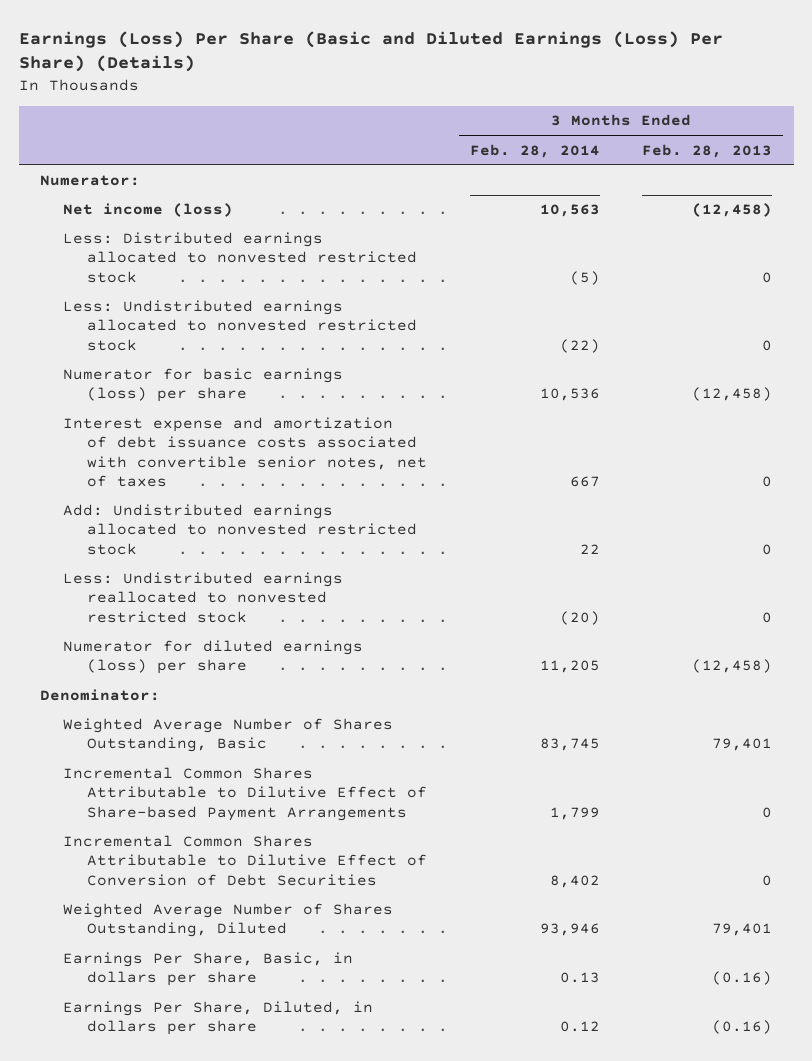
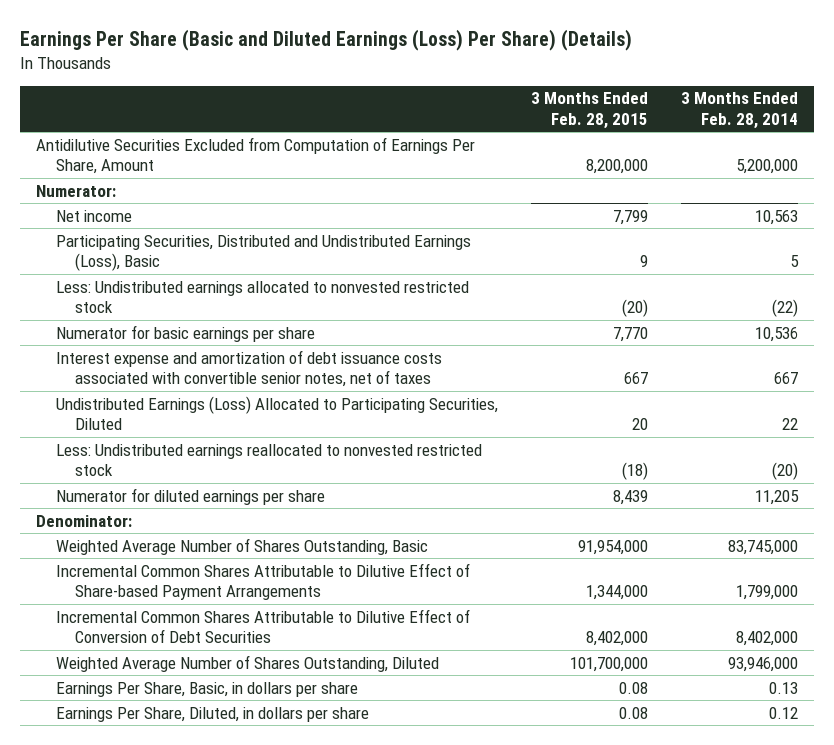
- Earnings (Loss) Per Share (Basic and Diluted Earnings (Loss) Per Share) (Details)
+ Earnings Per Share (Basic and Diluted Earnings (Loss) Per Share) (Details)
- | 3 Months Ended Feb. 28, 2014 | 3 Months Ended Feb. 28, 2013
+ | 3 Months Ended Feb. 28, 2015 | 3 Months Ended Feb. 28, 2014
+ Antidilutive Securities Excluded from Computation of Earnings Per Share, Amount | 8,200,000 | 5,200,000
- Net income (loss) | 10,563 | (12,458)
- Less: Distributed earnings allocated to nonvested restricted stock | (5) | 0
+ Net income | 7,799 | 10,563
+ Participating Securities, Distributed and Undistributed Earnings (Loss), Basic | 9 | 5
- Numerator for basic earnings (loss) per share | 10,536 | (12,458)
+ Numerator for basic earnings per share | 7,770 | 10,536
- Add: Undistributed earnings allocated to nonvested restricted stock | 22 | 0
+ Undistributed Earnings (Loss) Allocated to Participating Securities, Diluted | 20 | 22
- Numerator for diluted earnings (loss) per share | 11,205 | (12,458)
+ Numerator for diluted earnings per share | 8,439 | 11,205
- Weighted Average Number of Shares Outstanding, Basic | 83,745 | 79,401
- Incremental Common Shares Attributable to Dilutive Effect of Share-based Payment Arrangements | 1,799 | 0
- Incremental Common Shares Attributable to Dilutive Effect of Conversion of Debt Securities | 8,402 | 0
- Weighted Average Number of Shares Outstanding, Diluted | 93,946 | 79,401
+ Weighted Average Number of Shares Outstanding, Basic | 91,954,000 | 83,745,000
+ Incremental Common Shares Attributable to Dilutive Effect of Share-based Payment Arrangements | 1,344,000 | 1,799,000
+ Incremental Common Shares Attributable to Dilutive Effect of Conversion of Debt Securities | 8,402,000 | 8,402,000
+ Weighted Average Number of Shares Outstanding, Diluted | 101,700,000 | 93,946,000

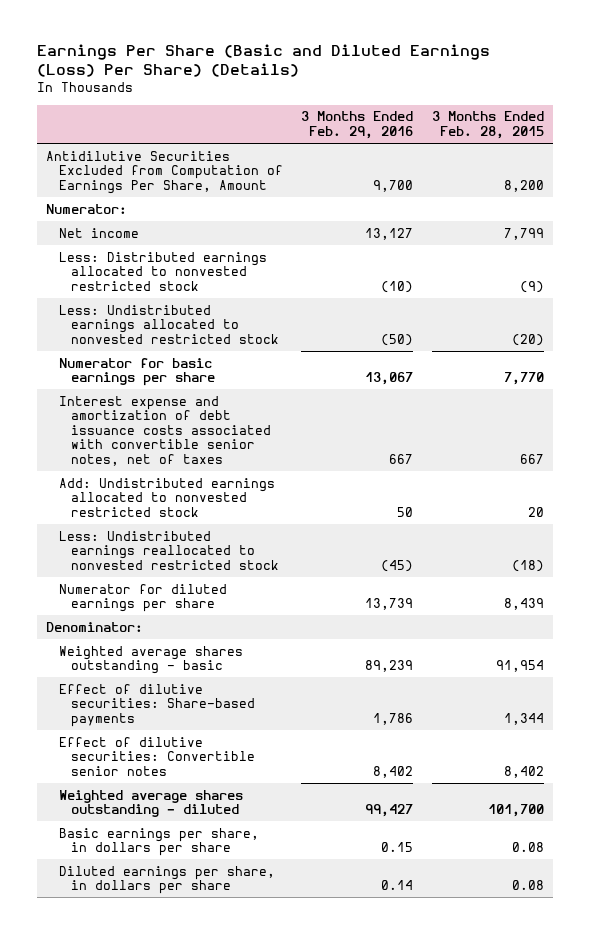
- | 3 Months Ended Feb. 28, 2015 | 3 Months Ended Feb. 28, 2014
+ | 3 Months Ended Feb. 29, 2016 | 3 Months Ended Feb. 28, 2015
- Antidilutive Securities Excluded from Computation of Earnings Per Share, Amount | 8,200,000 | 5,200,000
+ Antidilutive Securities Excluded from Computation of Earnings Per Share, Amount | 9,700 | 8,200
- Participating Securities, Distributed and Undistributed Earnings (Loss), Basic | 9 | 5
+ Less: Distributed earnings allocated to nonvested restricted stock | (10) | (9)
- Undistributed Earnings (Loss) Allocated to Participating Securities, Diluted | 20 | 22
+ Add: Undistributed earnings allocated to nonvested restricted stock | 50 | 20
- Weighted Average Number of Shares Outstanding, Basic | 91,954,000 | 83,745,000
- Incremental Common Shares Attributable to Dilutive Effect of Share-based Payment Arrangements | 1,344,000 | 1,799,000
- Incremental Common Shares Attributable to Dilutive Effect of Conversion of Debt Securities | 8,402,000 | 8,402,000
- Weighted Average Number of Shares Outstanding, Diluted | 101,700,000 | 93,946,000
- Earnings Per Share, Basic, in dollars per share | 0.08 | 0.13
- Earnings Per Share, Diluted, in dollars per share | 0.08 | 0.12
+ Weighted average shares outstanding - basic | 89,239 | 91,954
+ Effect of dilutive securities: Share-based payments | 1,786 | 1,344
+ Effect of dilutive securities: Convertible senior notes | 8,402 | 8,402
+ Weighted average shares outstanding - diluted | 99,427 | 101,700
+ Basic earnings per share, in dollars per share | 0.15 | 0.08
+ Diluted earnings per share, in dollars per share | 0.14 | 0.08

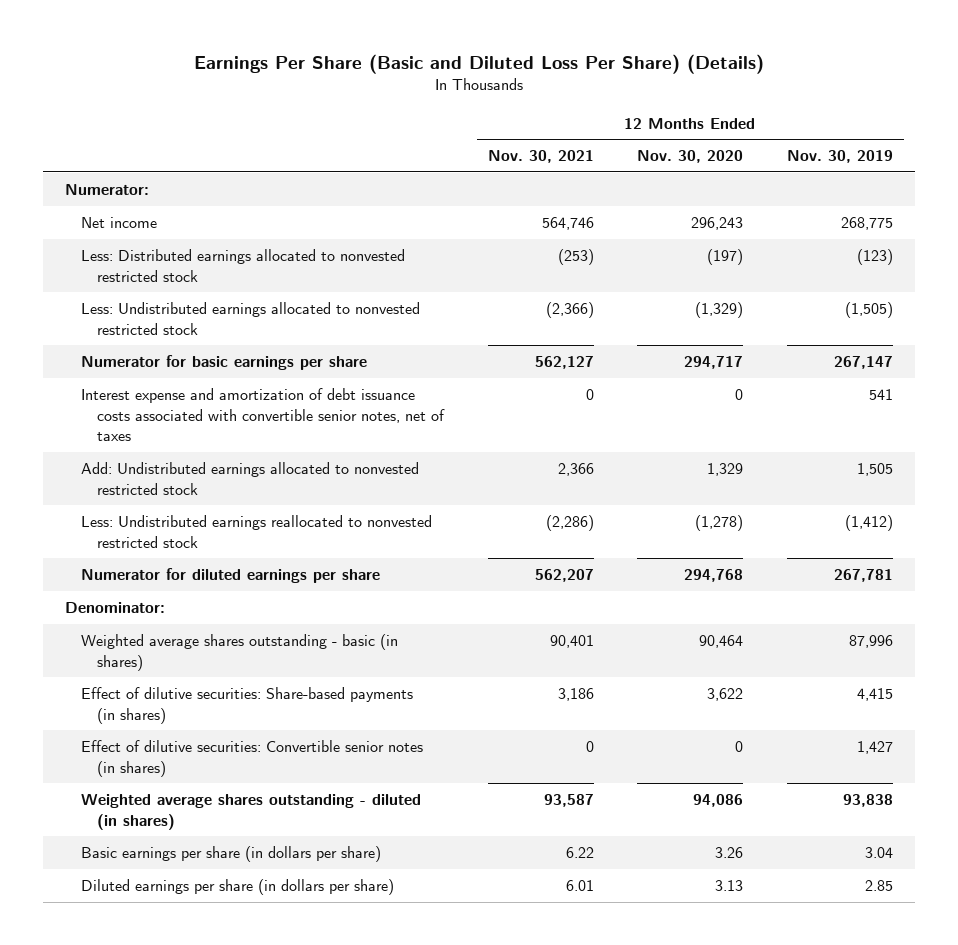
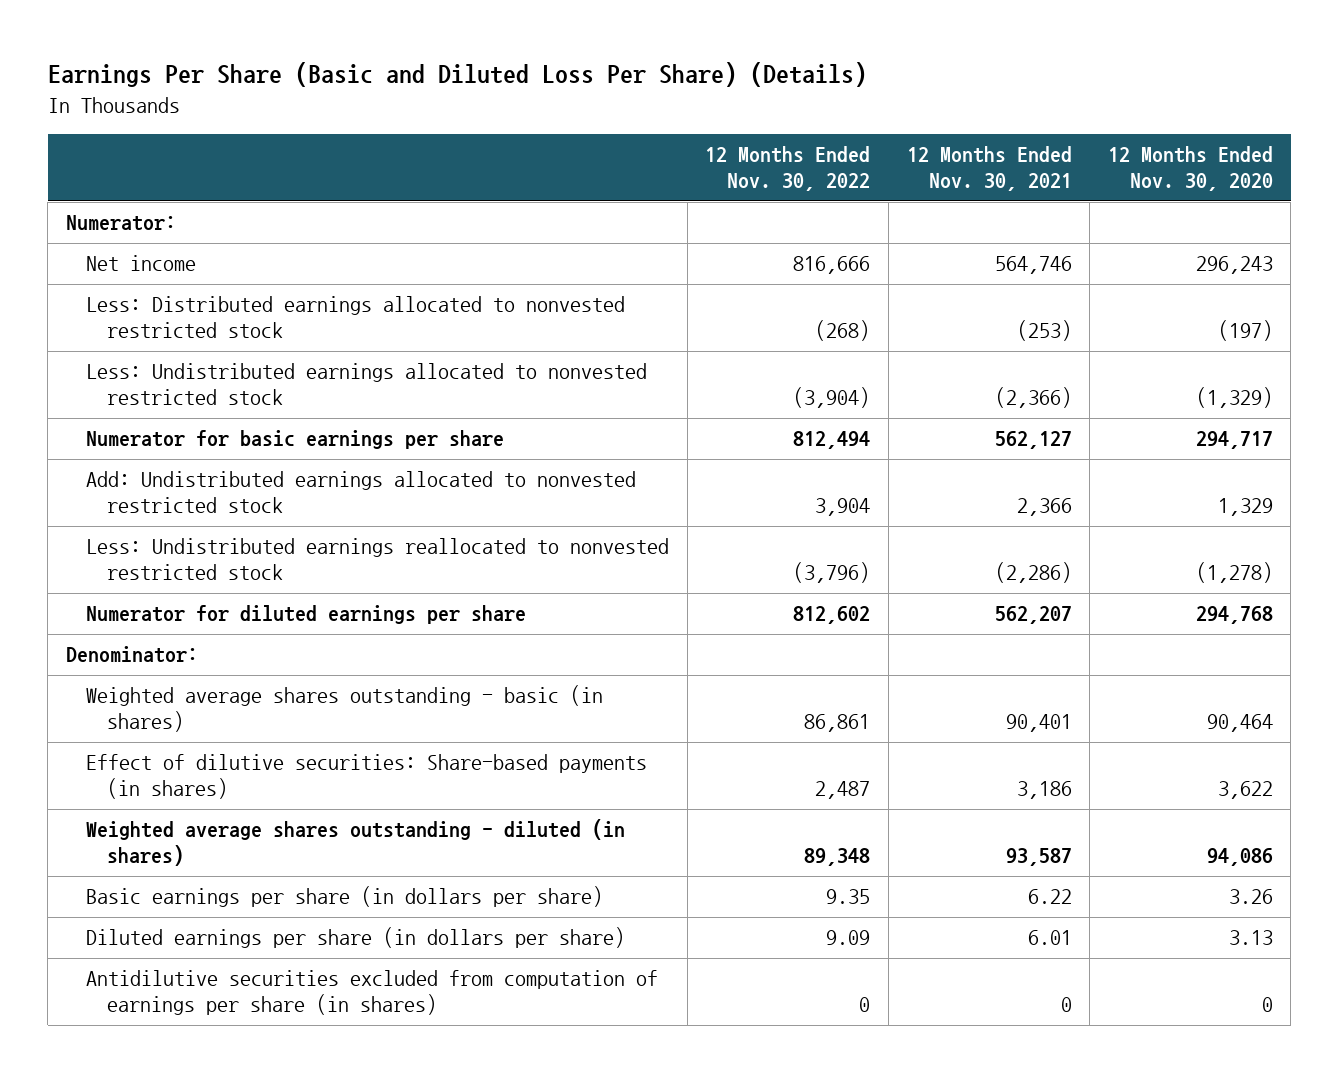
- | 12 Months Ended Nov. 30, 2021 | 12 Months Ended Nov. 30, 2020 | 12 Months Ended Nov. 30, 2019
+ | 12 Months Ended Nov. 30, 2022 | 12 Months Ended Nov. 30, 2021 | 12 Months Ended Nov. 30, 2020
- Interest expense and amortization of debt issuance costs associated with convertible senior notes, net of taxes | 0 | 0 | 541
- Effect of dilutive securities: Convertible senior notes (in shares) | 0 | 0 | 1,427
+ Antidilutive securities excluded from computation of earnings per share (in shares) | 0 | 0 | 0

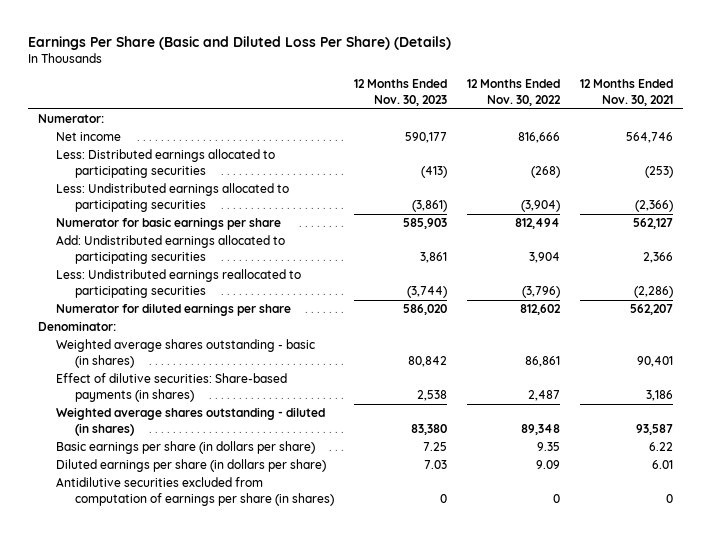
- | 12 Months Ended Nov. 30, 2022 | 12 Months Ended Nov. 30, 2021 | 12 Months Ended Nov. 30, 2020
+ | 12 Months Ended Nov. 30, 2023 | 12 Months Ended Nov. 30, 2022 | 12 Months Ended Nov. 30, 2021
- Less: Distributed earnings allocated to nonvested restricted stock | (268) | (253) | (197)
- Less: Undistributed earnings allocated to nonvested restricted stock | (3,904) | (2,366) | (1,329)
+ Less: Distributed earnings allocated to participating securities | (413) | (268) | (253)
+ Less: Undistributed earnings allocated to participating securities | (3,861) | (3,904) | (2,366)
- Add: Undistributed earnings allocated to nonvested restricted stock | 3,904 | 2,366 | 1,329
- Less: Undistributed earnings reallocated to nonvested restricted stock | (3,796) | (2,286) | (1,278)
+ Add: Undistributed earnings allocated to participating securities | 3,861 | 3,904 | 2,366
+ Less: Undistributed earnings reallocated to participating securities | (3,744) | (3,796) | (2,286)

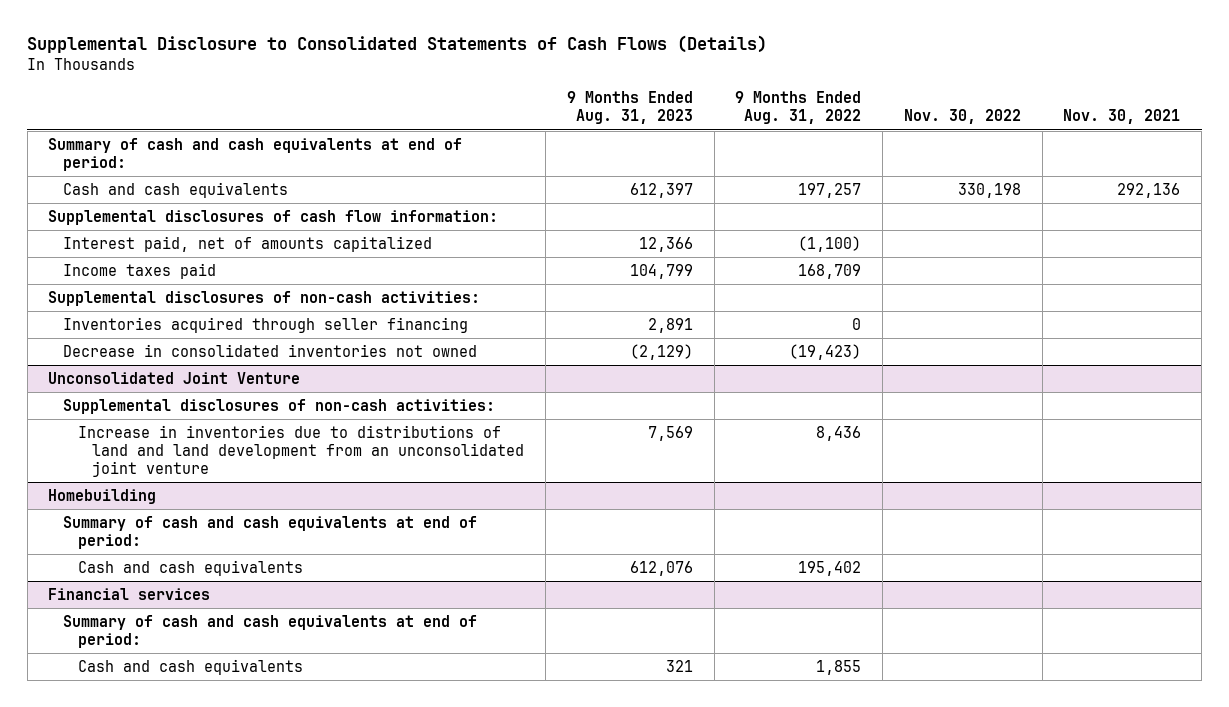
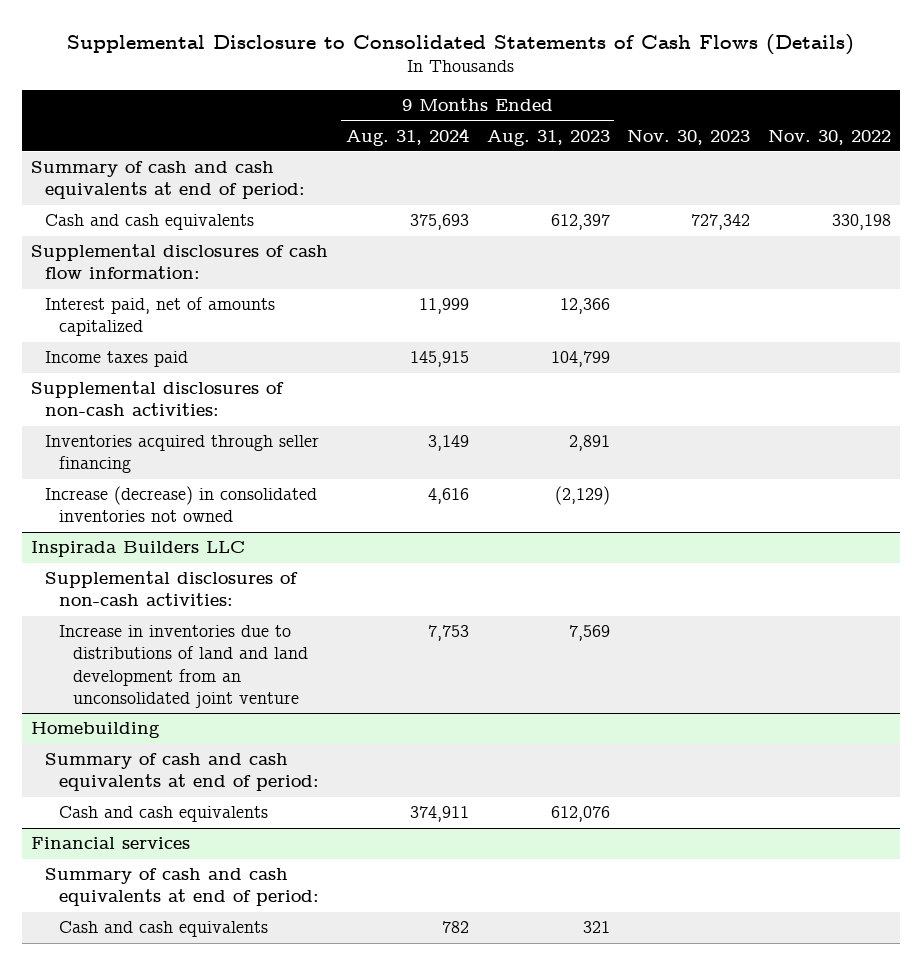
- | 9 Months Ended Aug. 31, 2023 | 9 Months Ended Aug. 31, 2022 | Nov. 30, 2022 | Nov. 30, 2021
+ | 9 Months Ended Aug. 31, 2024 | 9 Months Ended Aug. 31, 2023 | Nov. 30, 2023 | Nov. 30, 2022
- Decrease in consolidated inventories not owned | (2,129) | (19,423) | |
- Unconsolidated Joint Venture
+ Increase (decrease) in consolidated inventories not owned | 4,616 | (2,129) | |
+ Inspirada Builders LLC

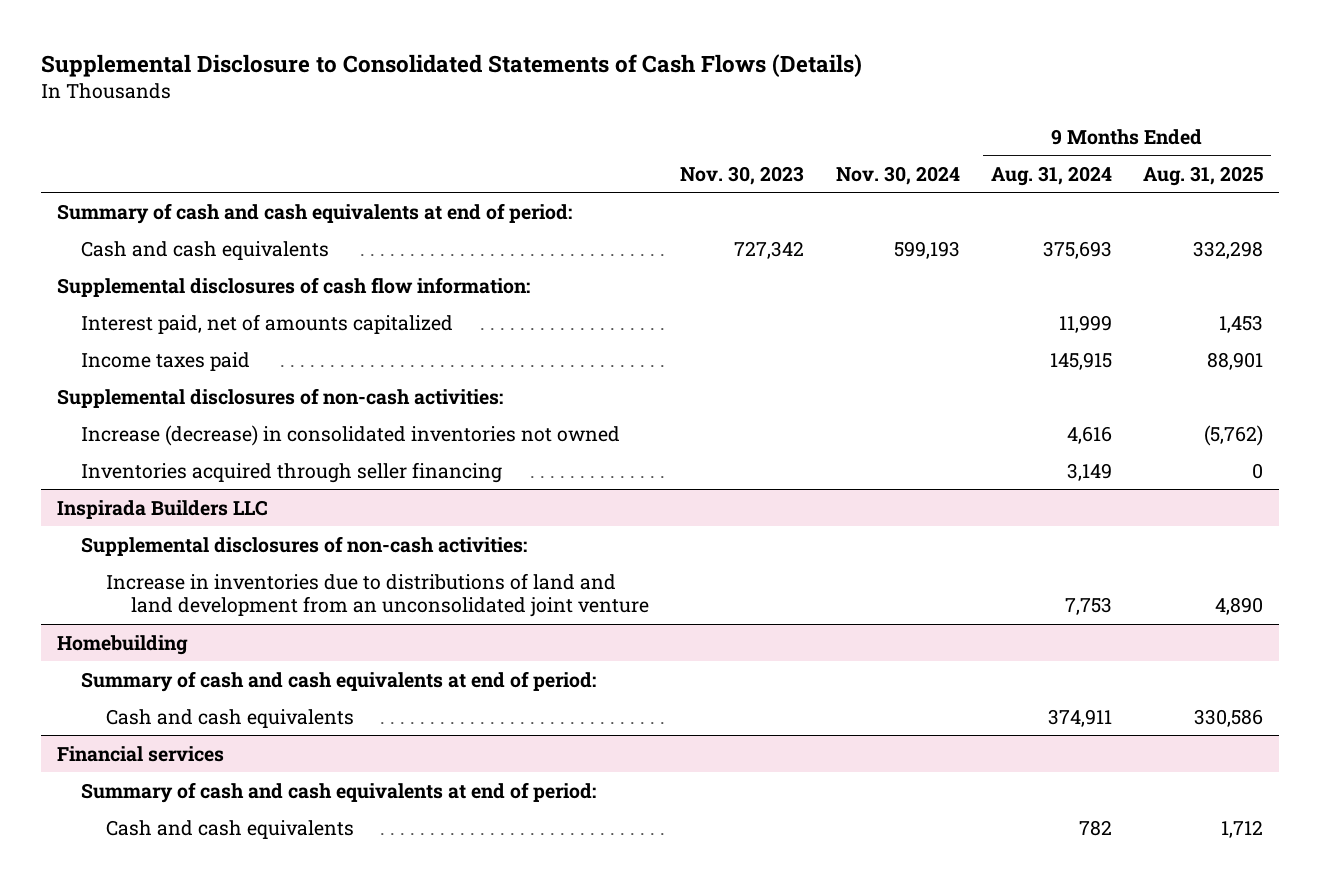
- | 9 Months Ended Aug. 31, 2024 | 9 Months Ended Aug. 31, 2023 | Nov. 30, 2023 | Nov. 30, 2022
+ | Nov. 30, 2023 | Nov. 30, 2024 | 9 Months Ended Aug. 31, 2024 | 9 Months Ended Aug. 31, 2025
moved down: Inventories acquired through seller financing | | | 3,149 | 0

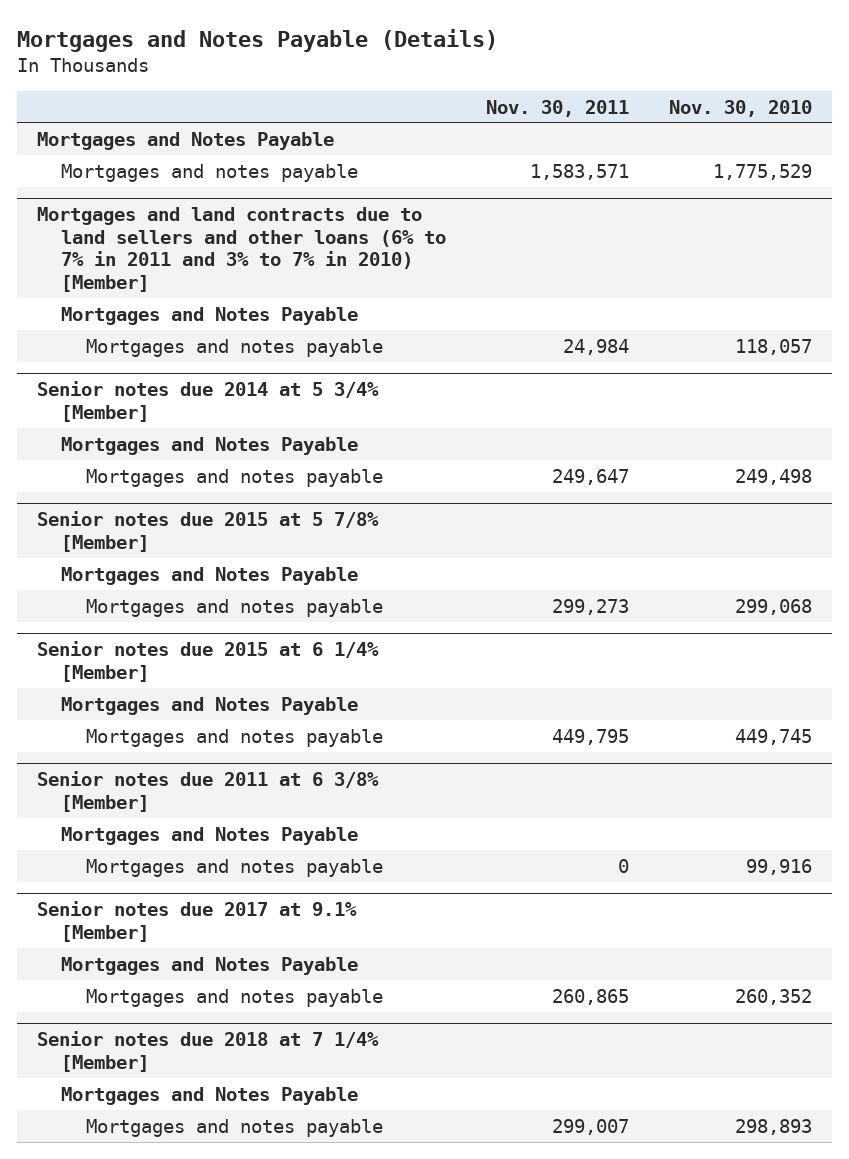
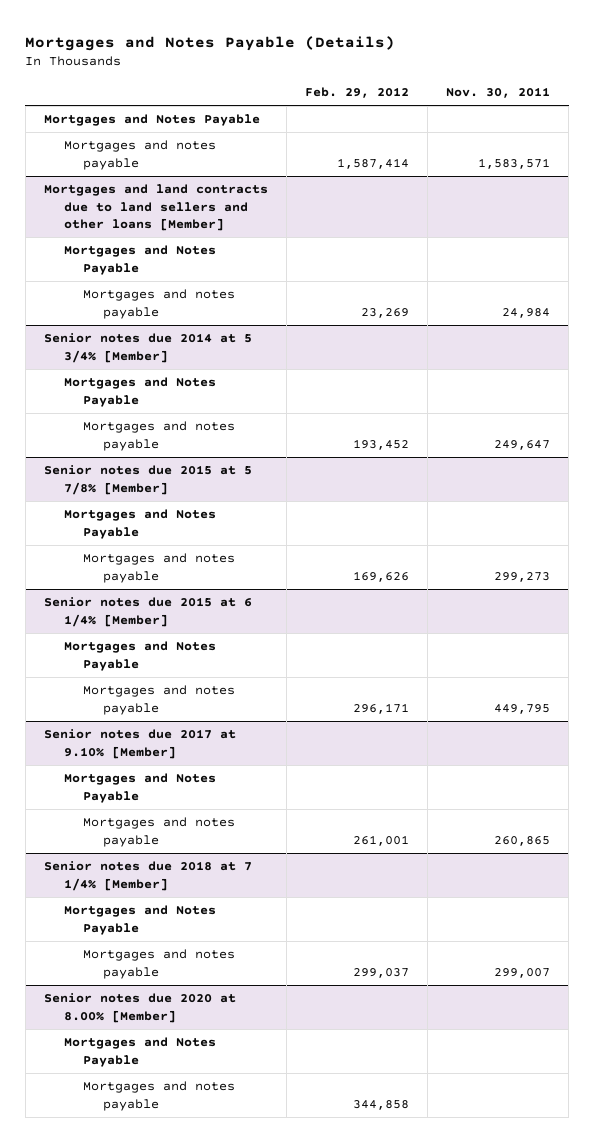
- | Nov. 30, 2011 | Nov. 30, 2010
+ | Feb. 29, 2012 | Nov. 30, 2011
- Mortgages and land contracts due to land sellers and other loans (6% to 7% in 2011 and 3% to 7% in 2010) [Member]
+ Mortgages and land contracts due to land sellers and other loans [Member]
- Senior notes due 2011 at 6 3/8% [Member]
- Mortgages and Notes Payable
- Mortgages and notes payable | 0 | 99,916
- Senior notes due 2017 at 9.1% [Member]
+ Senior notes due 2017 at 9.10% [Member]
+ Senior notes due 2020 at 8.00% [Member]
+ Mortgages and Notes Payable
+ Mortgages and notes payable | 344,858 |

